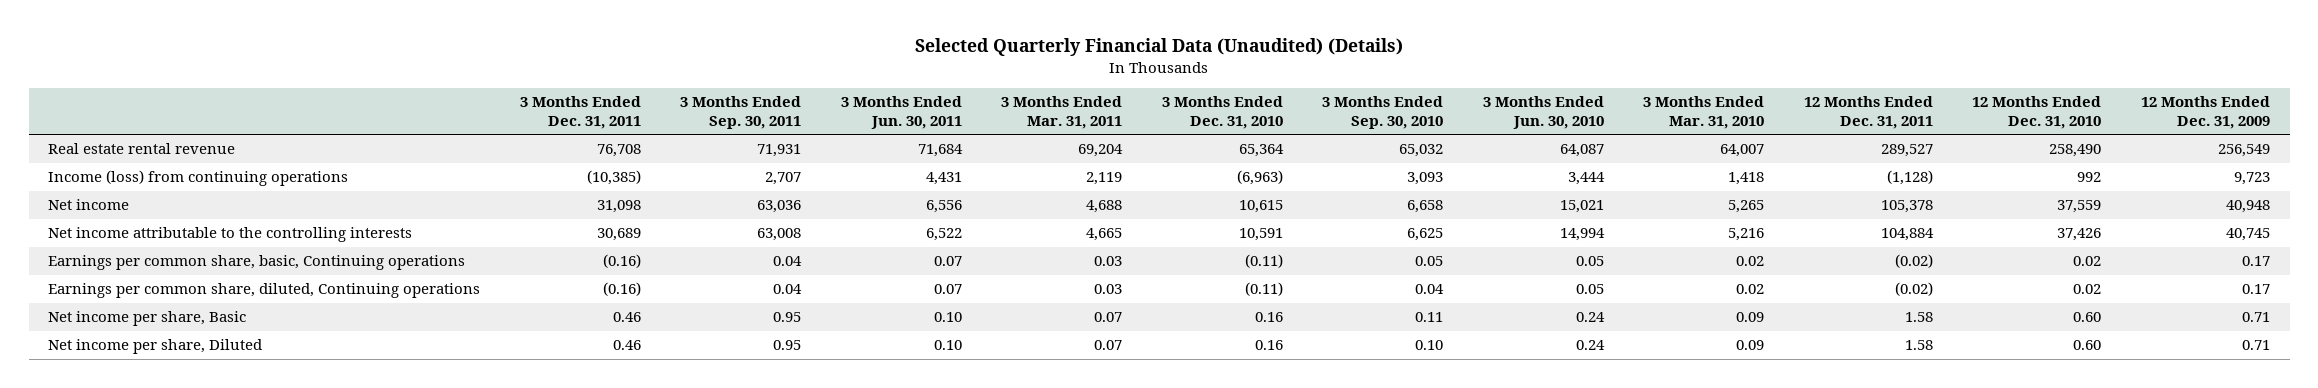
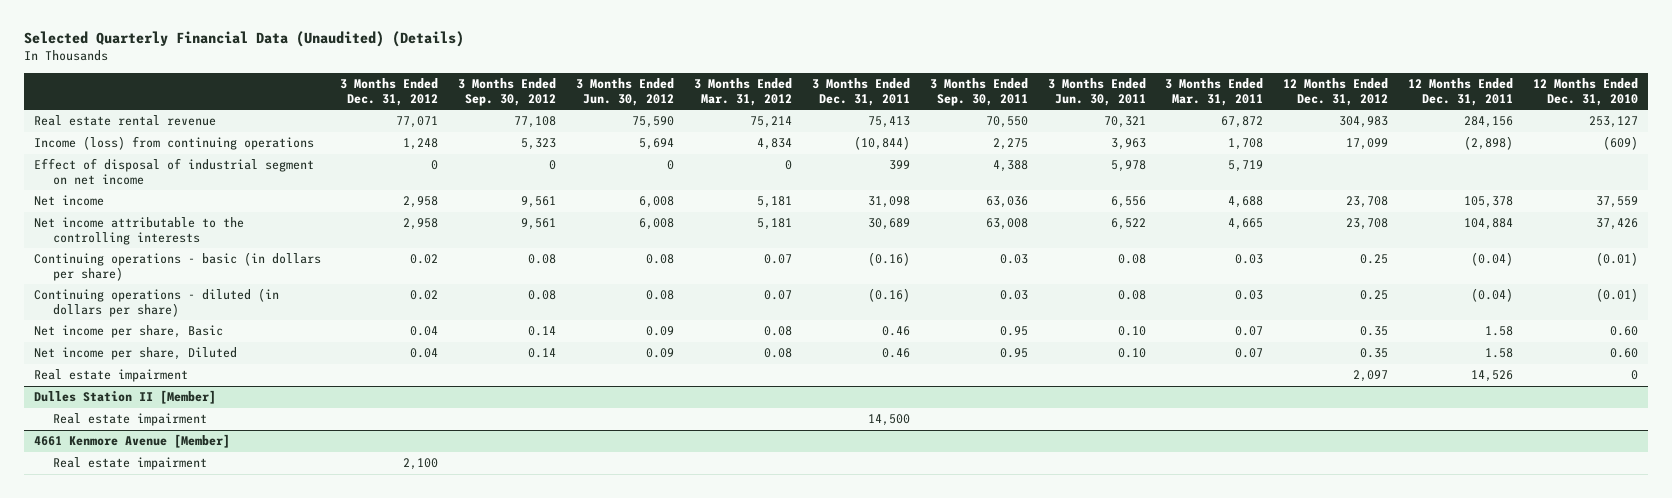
- | 3 Months Ended Dec. 31, 2011 | 3 Months Ended Sep. 30, 2011 | 3 Months Ended Jun. 30, 2011 | 3 Months Ended Mar. 31, 2011 | 3 Months Ended Dec. 31, 2010 | 3 Months Ended Sep. 30, 2010 | 3 Months Ended Jun. 30, 2010 | 3 Months Ended Mar. 31, 2010 | 12 Months Ended Dec. 31, 2011 | 12 Months Ended Dec. 31, 2010 | 12 Months Ended Dec. 31, 2009
+ | 3 Months Ended Dec. 31, 2012 | 3 Months Ended Sep. 30, 2012 | 3 Months Ended Jun. 30, 2012 | 3 Months Ended Mar. 31, 2012 | 3 Months Ended Dec. 31, 2011 | 3 Months Ended Sep. 30, 2011 | 3 Months Ended Jun. 30, 2011 | 3 Months Ended Mar. 31, 2011 | 12 Months Ended Dec. 31, 2012 | 12 Months Ended Dec. 31, 2011 | 12 Months Ended Dec. 31, 2010
- Real estate rental revenue | 76,708 | 71,931 | 71,684 | 69,204 | 65,364 | 65,032 | 64,087 | 64,007 | 289,527 | 258,490 | 256,549
- Income (loss) from continuing operations | (10,385) | 2,707 | 4,431 | 2,119 | (6,963) | 3,093 | 3,444 | 1,418 | (1,128) | 992 | 9,723
+ Real estate rental revenue | 77,071 | 77,108 | 75,590 | 75,214 | 75,413 | 70,550 | 70,321 | 67,872 | 304,983 | 284,156 | 253,127
+ Income (loss) from continuing operations | 1,248 | 5,323 | 5,694 | 4,834 | (10,844) | 2,275 | 3,963 | 1,708 | 17,099 | (2,898) | (609)
+ Effect of disposal of industrial segment on net income | 0 | 0 | 0 | 0 | 399 | 4,388 | 5,978 | 5,719 | | |
- Earnings per common share, basic, Continuing operations | (0.16) | 0.04 | 0.07 | 0.03 | (0.11) | 0.05 | 0.05 | 0.02 | (0.02) | 0.02 | 0.17
- Earnings per common share, diluted, Continuing operations | (0.16) | 0.04 | 0.07 | 0.03 | (0.11) | 0.04 | 0.05 | 0.02 | (0.02) | 0.02 | 0.17
+ Continuing operations - basic (in dollars per share) | 0.02 | 0.08 | 0.08 | 0.07 | (0.16) | 0.03 | 0.08 | 0.03 | 0.25 | (0.04) | (0.01)
+ Continuing operations - diluted (in dollars per share) | 0.02 | 0.08 | 0.08 | 0.07 | (0.16) | 0.03 | 0.08 | 0.03 | 0.25 | (0.04) | (0.01)
+ Real estate impairment | | | | | | | | | 2,097 | 14,526 | 0
+ Dulles Station II [Member]
+ Real estate impairment | | | | | 14,500 | | | | | |
+ 4661 Kenmore Avenue [Member]
+ Real estate impairment | 2,100 | | | | | | | | | |

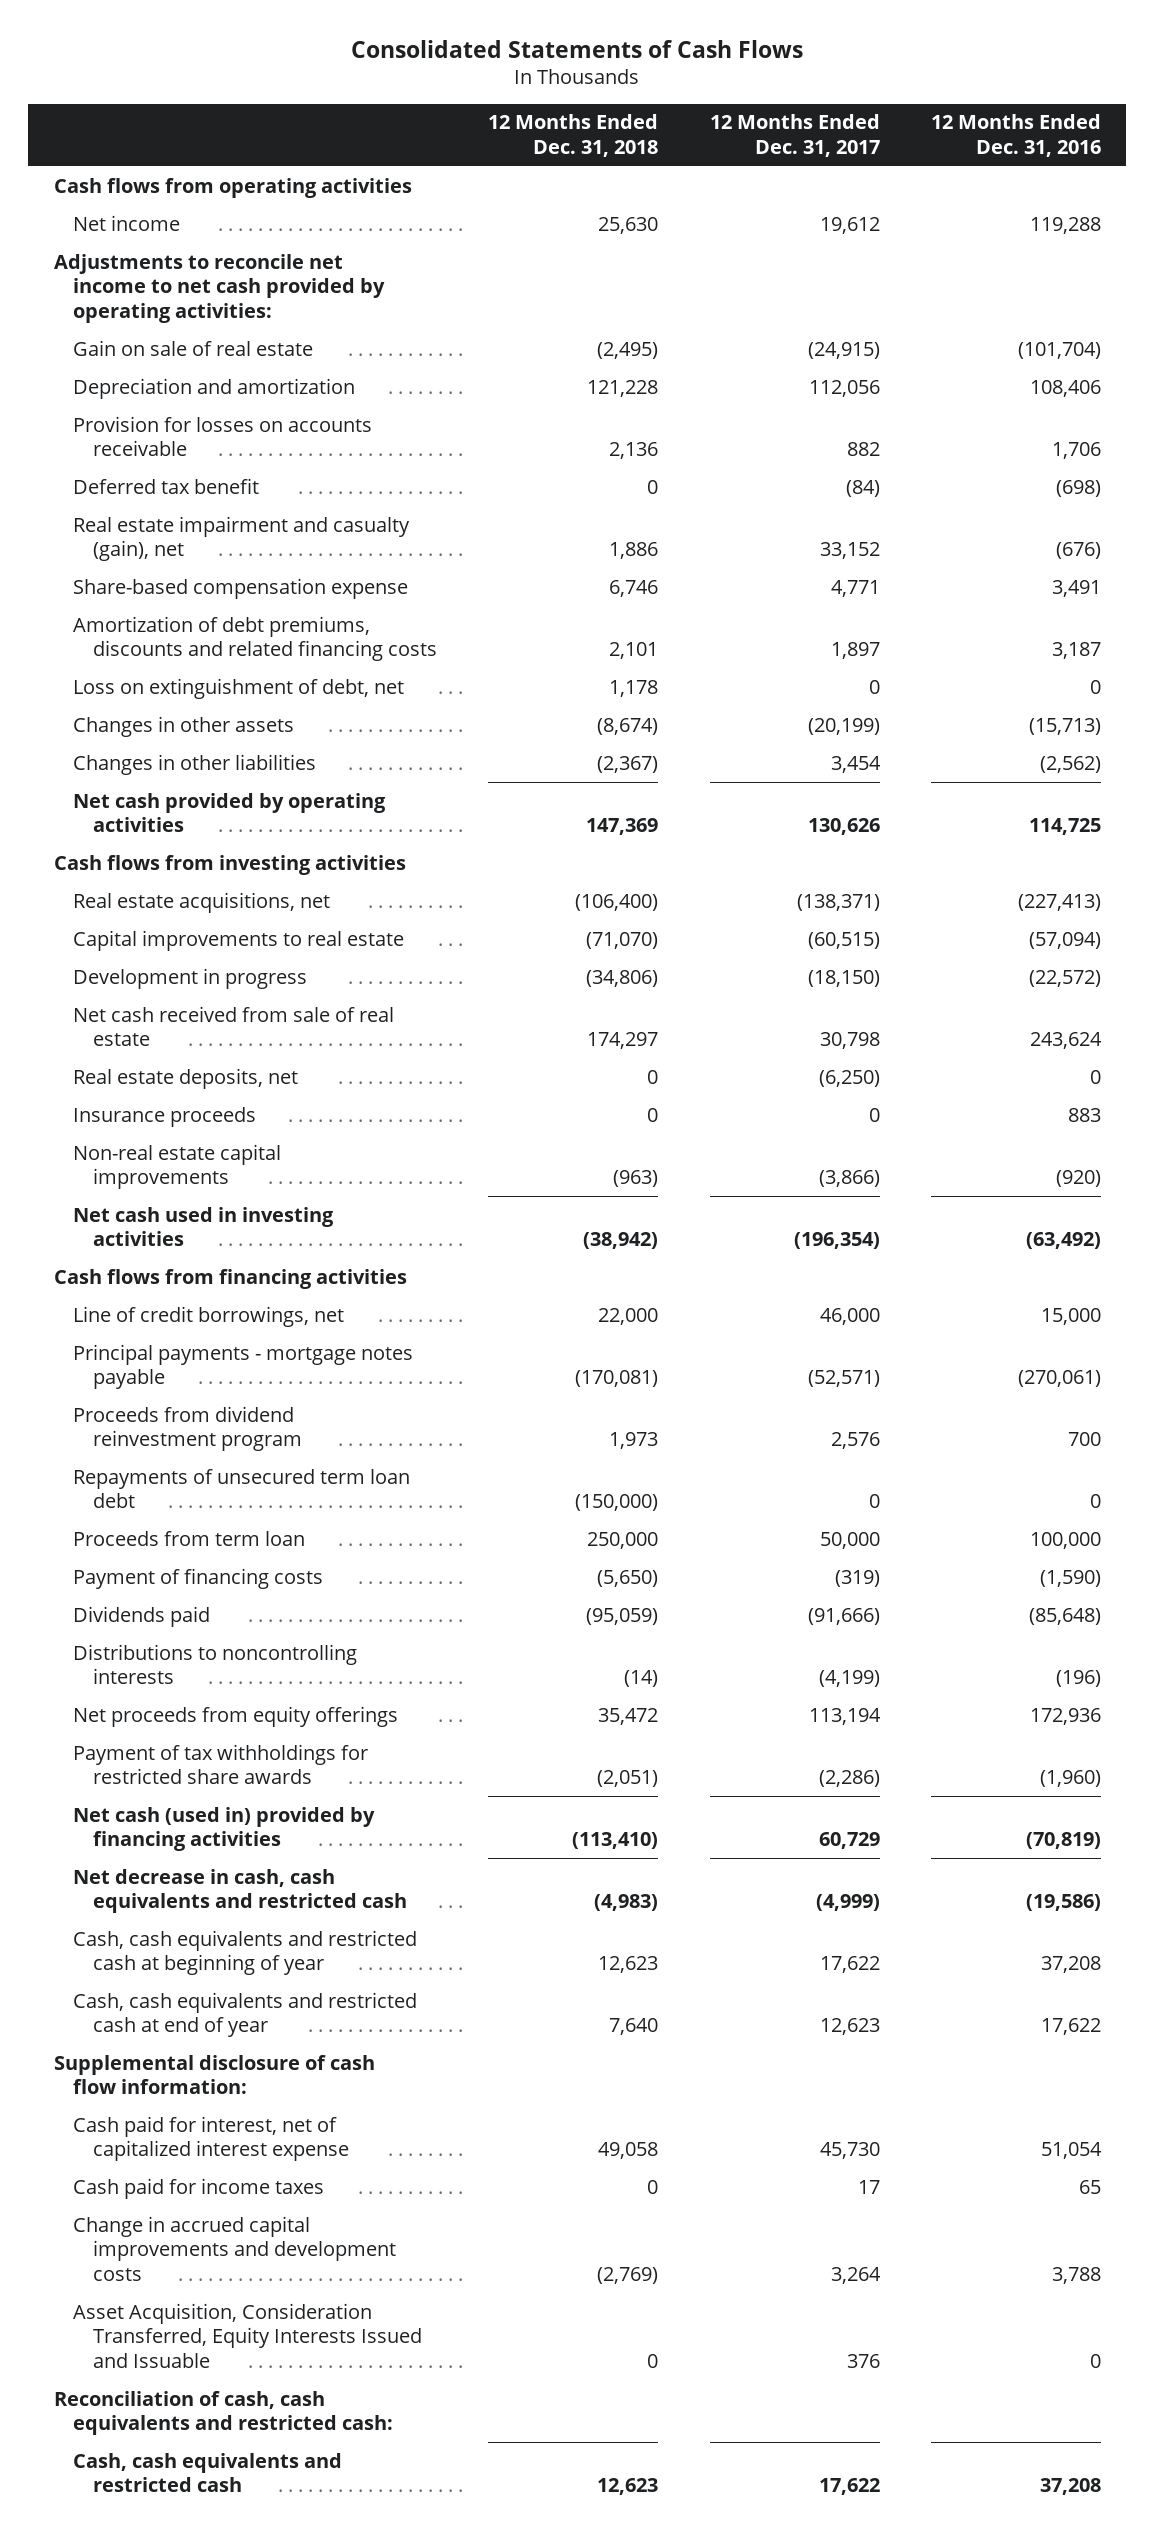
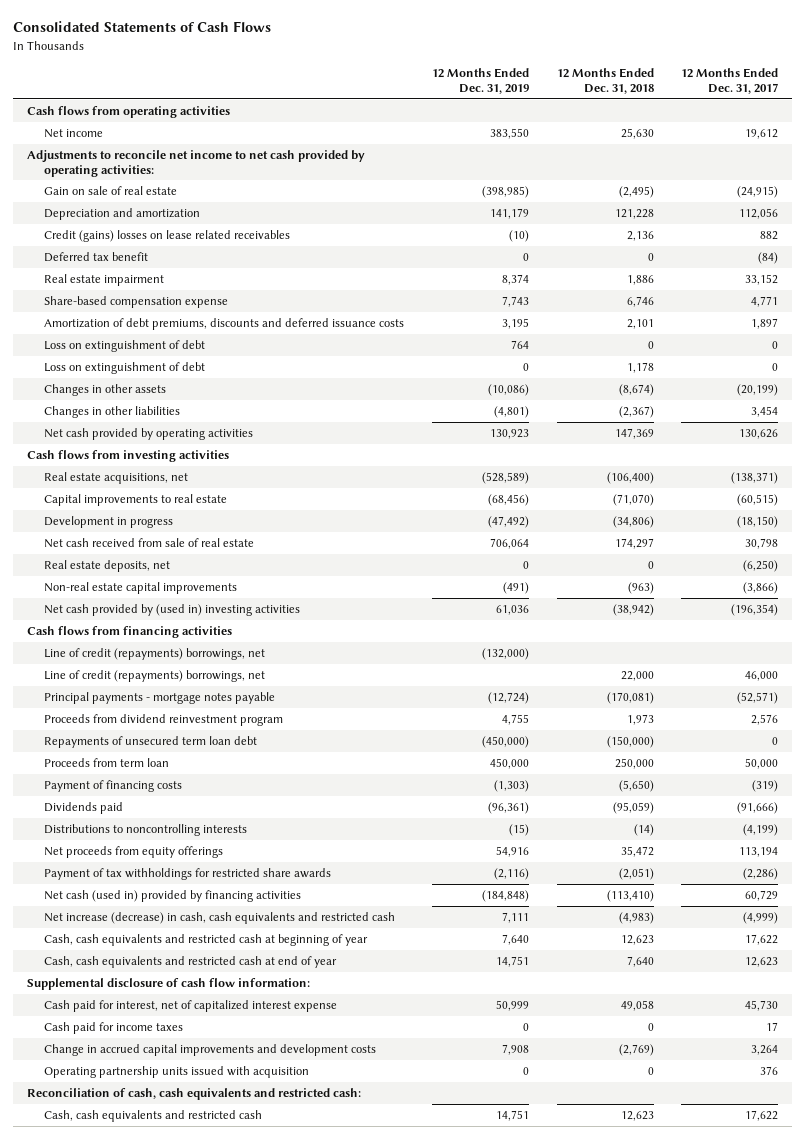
- | 12 Months Ended Dec. 31, 2018 | 12 Months Ended Dec. 31, 2017 | 12 Months Ended Dec. 31, 2016
+ | 12 Months Ended Dec. 31, 2019 | 12 Months Ended Dec. 31, 2018 | 12 Months Ended Dec. 31, 2017
- Provision for losses on accounts receivable | 2,136 | 882 | 1,706
+ Credit (gains) losses on lease related receivables | (10) | 2,136 | 882
- Real estate impairment and casualty (gain), net | 1,886 | 33,152 | (676)
+ Real estate impairment | 8,374 | 1,886 | 33,152
- Amortization of debt premiums, discounts and related financing costs | 2,101 | 1,897 | 3,187
- Loss on extinguishment of debt, net | 1,178 | 0 | 0
+ Amortization of debt premiums, discounts and deferred issuance costs | 3,195 | 2,101 | 1,897
+ Loss on extinguishment of debt | 764 | 0 | 0
+ Loss on extinguishment of debt | 0 | 1,178 | 0
- Insurance proceeds | 0 | 0 | 883
- Net cash used in investing activities | (38,942) | (196,354) | (63,492)
+ Net cash provided by (used in) investing activities | 61,036 | (38,942) | (196,354)
- Line of credit borrowings, net | 22,000 | 46,000 | 15,000
+ Line of credit (repayments) borrowings, net | (132,000) | |
+ Line of credit (repayments) borrowings, net | | 22,000 | 46,000
- Net decrease in cash, cash equivalents and restricted cash | (4,983) | (4,999) | (19,586)
+ Net increase (decrease) in cash, cash equivalents and restricted cash | 7,111 | (4,983) | (4,999)
- Asset Acquisition, Consideration Transferred, Equity Interests Issued and Issuable | 0 | 376 | 0
+ Operating partnership units issued with acquisition | 0 | 0 | 376

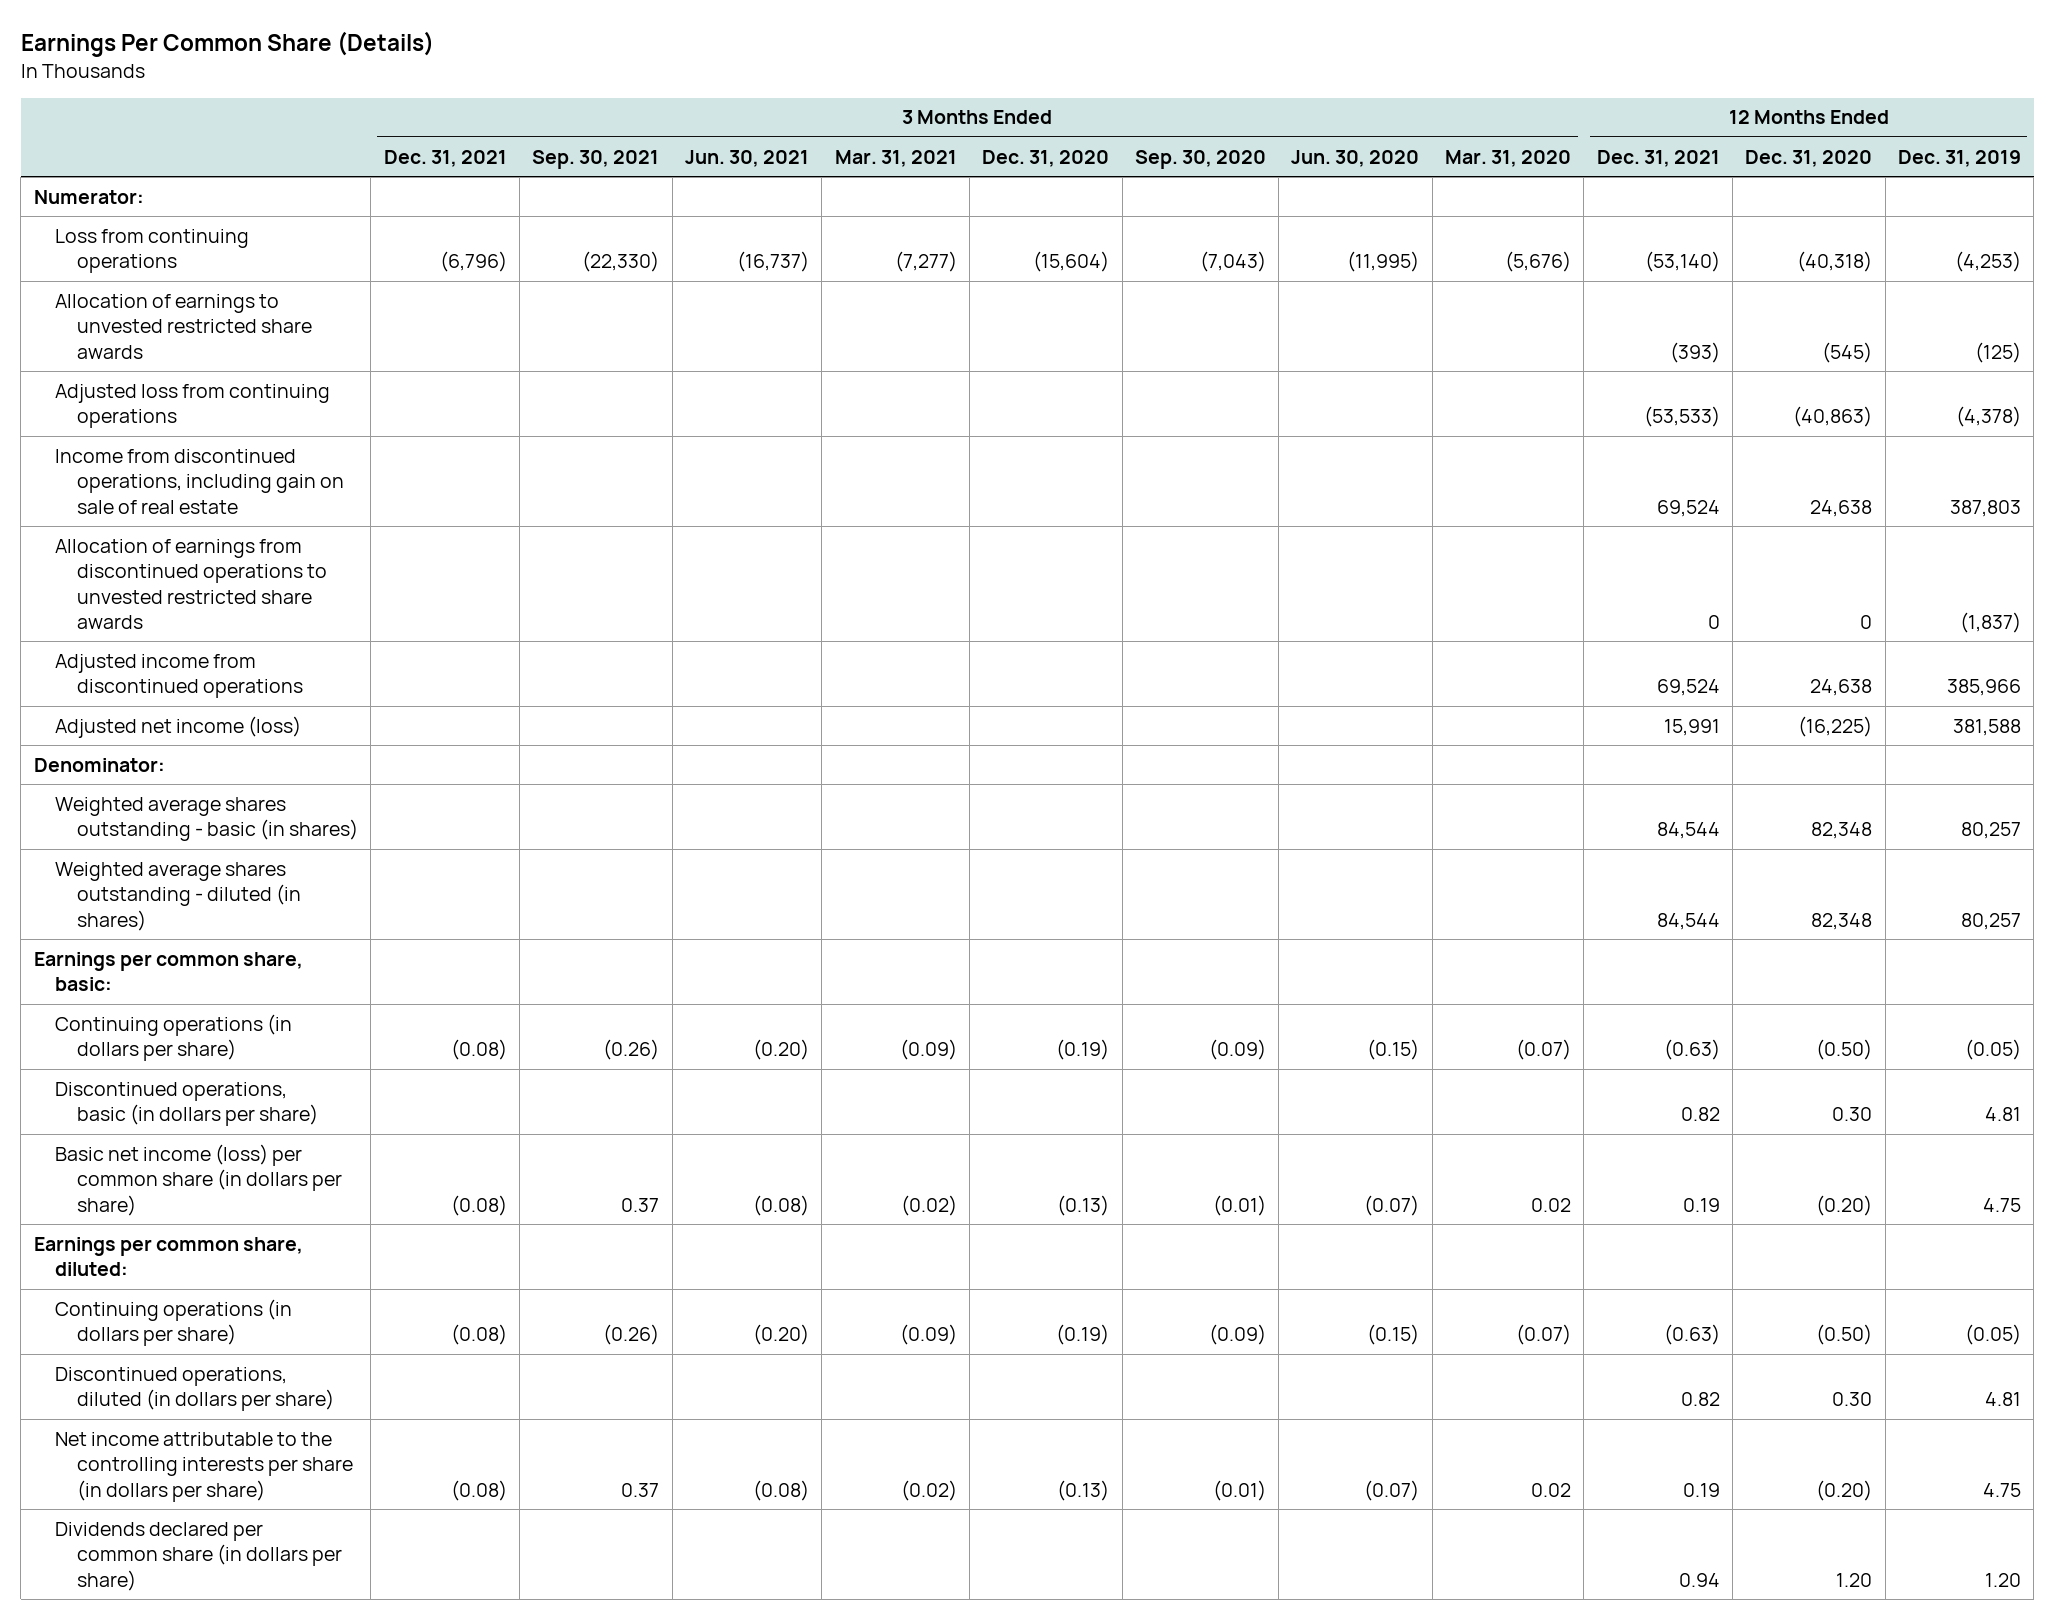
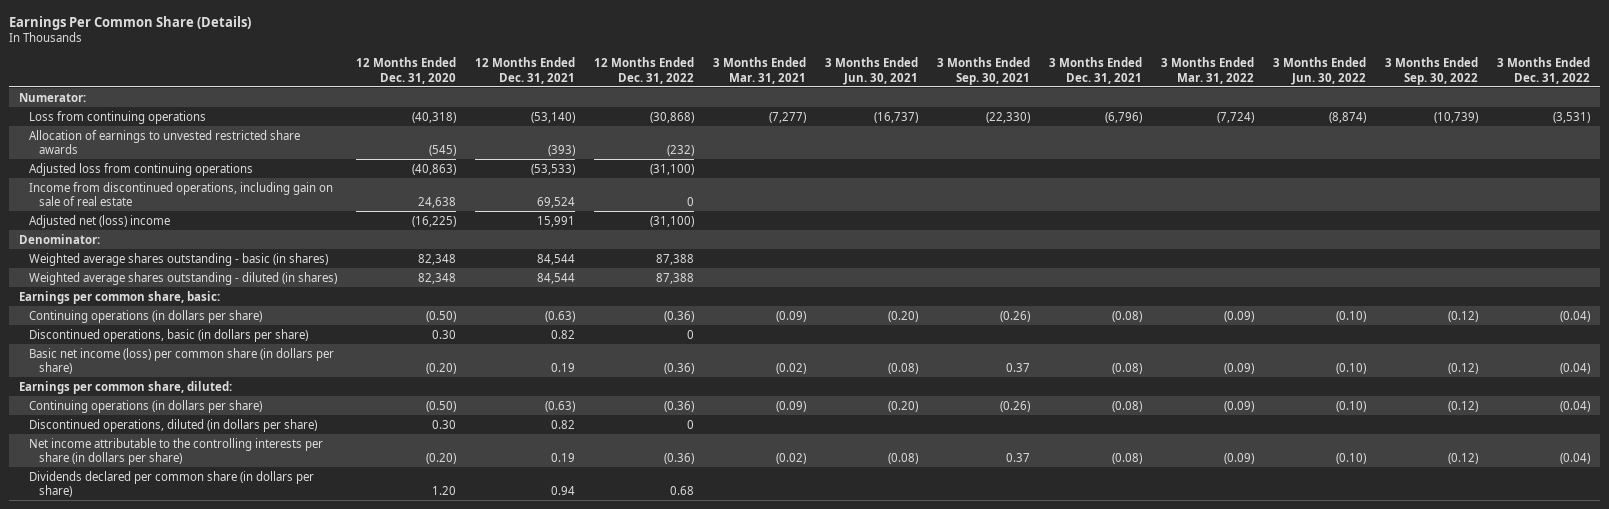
- | 3 Months Ended Dec. 31, 2021 | 3 Months Ended Sep. 30, 2021 | 3 Months Ended Jun. 30, 2021 | 3 Months Ended Mar. 31, 2021 | 3 Months Ended Dec. 31, 2020 | 3 Months Ended Sep. 30, 2020 | 3 Months Ended Jun. 30, 2020 | 3 Months Ended Mar. 31, 2020 | 12 Months Ended Dec. 31, 2021 | 12 Months Ended Dec. 31, 2020 | 12 Months Ended Dec. 31, 2019
+ | 12 Months Ended Dec. 31, 2020 | 12 Months Ended Dec. 31, 2021 | 12 Months Ended Dec. 31, 2022 | 3 Months Ended Mar. 31, 2021 | 3 Months Ended Jun. 30, 2021 | 3 Months Ended Sep. 30, 2021 | 3 Months Ended Dec. 31, 2021 | 3 Months Ended Mar. 31, 2022 | 3 Months Ended Jun. 30, 2022 | 3 Months Ended Sep. 30, 2022 | 3 Months Ended Dec. 31, 2022
- Allocation of earnings from discontinued operations to unvested restricted share awards | | | | | | | | | 0 | 0 | (1,837)
- Adjusted income from discontinued operations | | | | | | | | | 69,524 | 24,638 | 385,966
- Adjusted net income (loss) | | | | | | | | | 15,991 | (16,225) | 381,588
+ Adjusted net (loss) income | (16,225) | 15,991 | (31,100) | | | | | | | |

